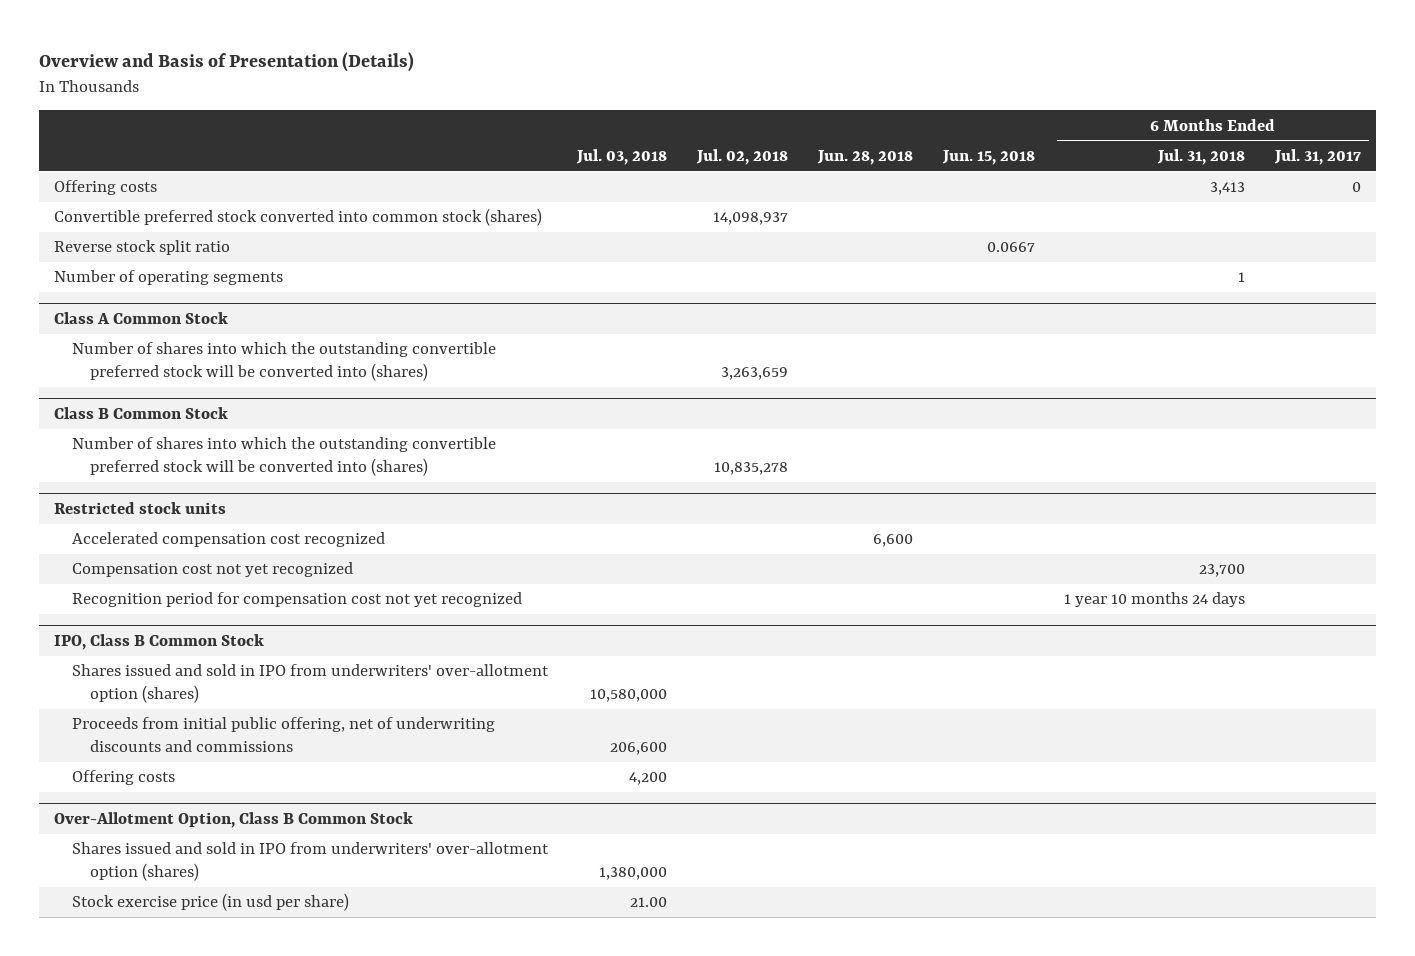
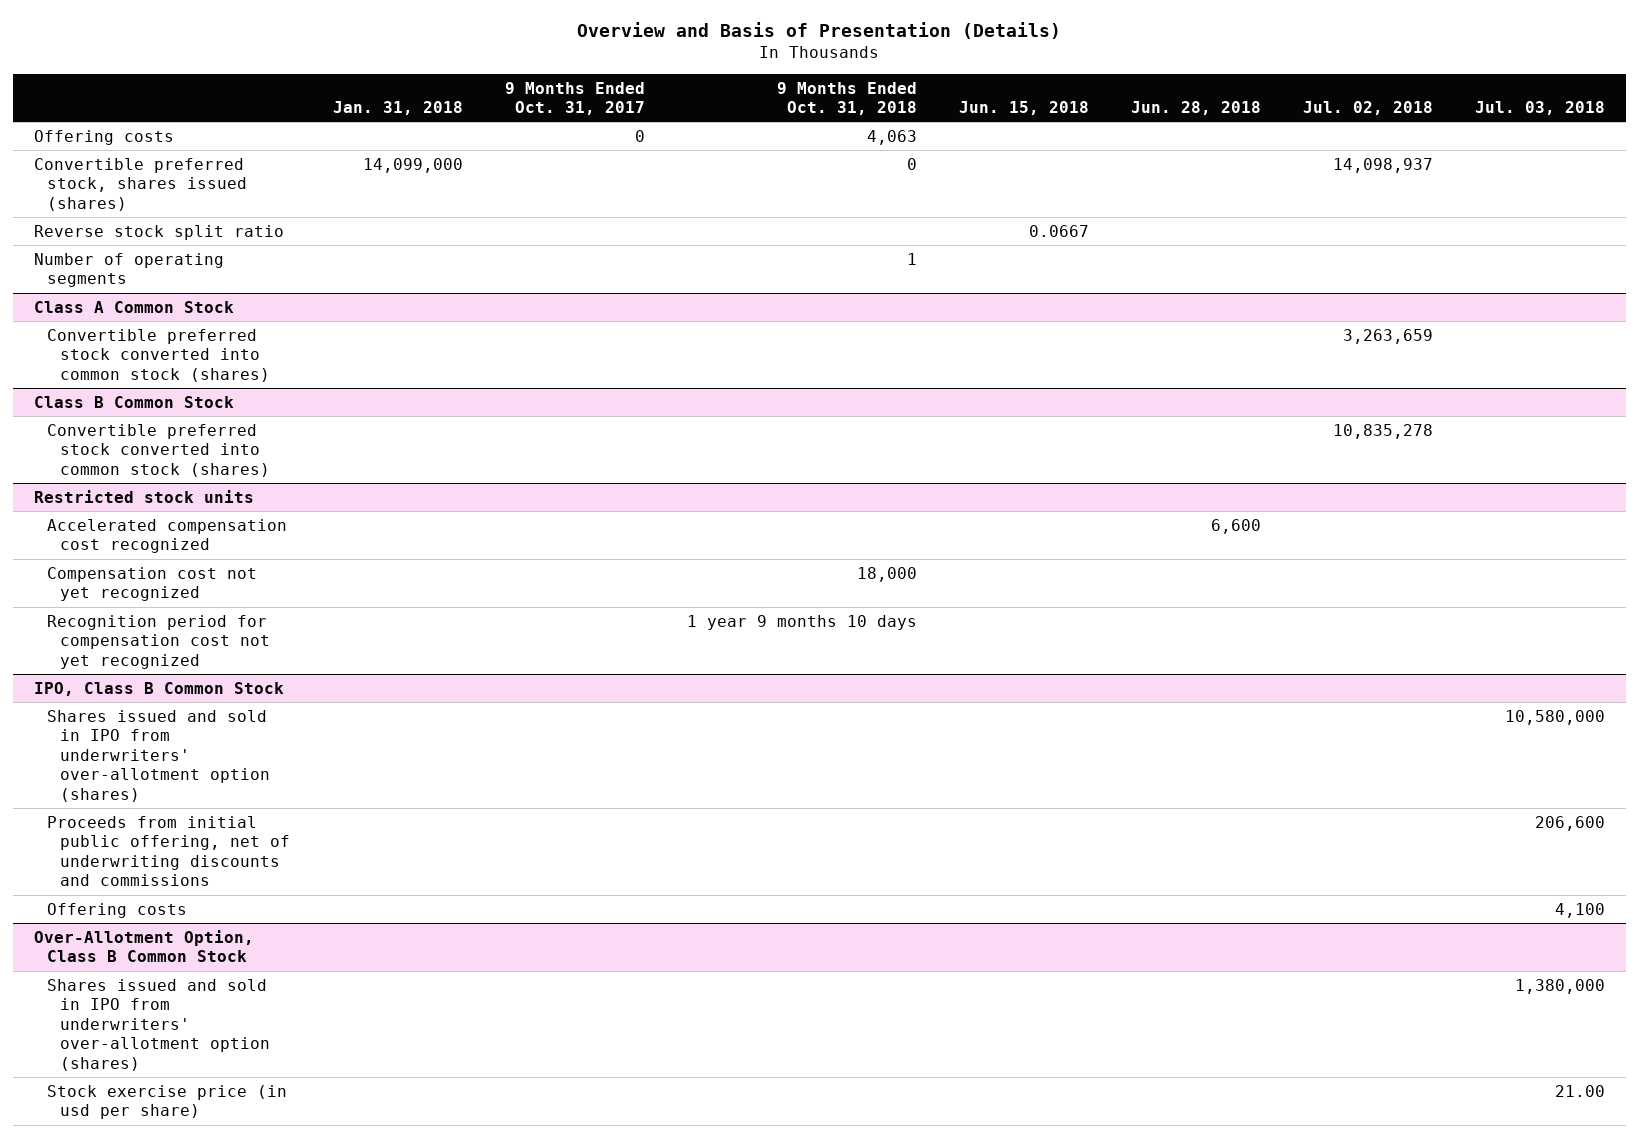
- | Jul. 03, 2018 | Jul. 02, 2018 | Jun. 28, 2018 | Jun. 15, 2018 | 6 Months Ended Jul. 31, 2018 | 6 Months Ended Jul. 31, 2017
+ | Jan. 31, 2018 | 9 Months Ended Oct. 31, 2017 | 9 Months Ended Oct. 31, 2018 | Jun. 15, 2018 | Jun. 28, 2018 | Jul. 02, 2018 | Jul. 03, 2018
- Convertible preferred stock converted into common stock (shares) | | 14,098,937 | | | |
+ Convertible preferred stock, shares issued (shares) | 14,099,000 | | 0 | | | 14,098,937 |
@ Class A Common Stock
- Number of shares into which the outstanding convertible preferred stock will be converted into (shares) | | 3,263,659 | | | |
+ Convertible preferred stock converted into common stock (shares) | | | | | | 3,263,659 |
@ Class B Common Stock
- Number of shares into which the outstanding convertible preferred stock will be converted into (shares) | | 10,835,278 | | | |
+ Convertible preferred stock converted into common stock (shares) | | | | | | 10,835,278 |
@ IPO, Class B Common Stock
- Offering costs | 4,200 | | | | |
+ Offering costs | | | | | | | 4,100

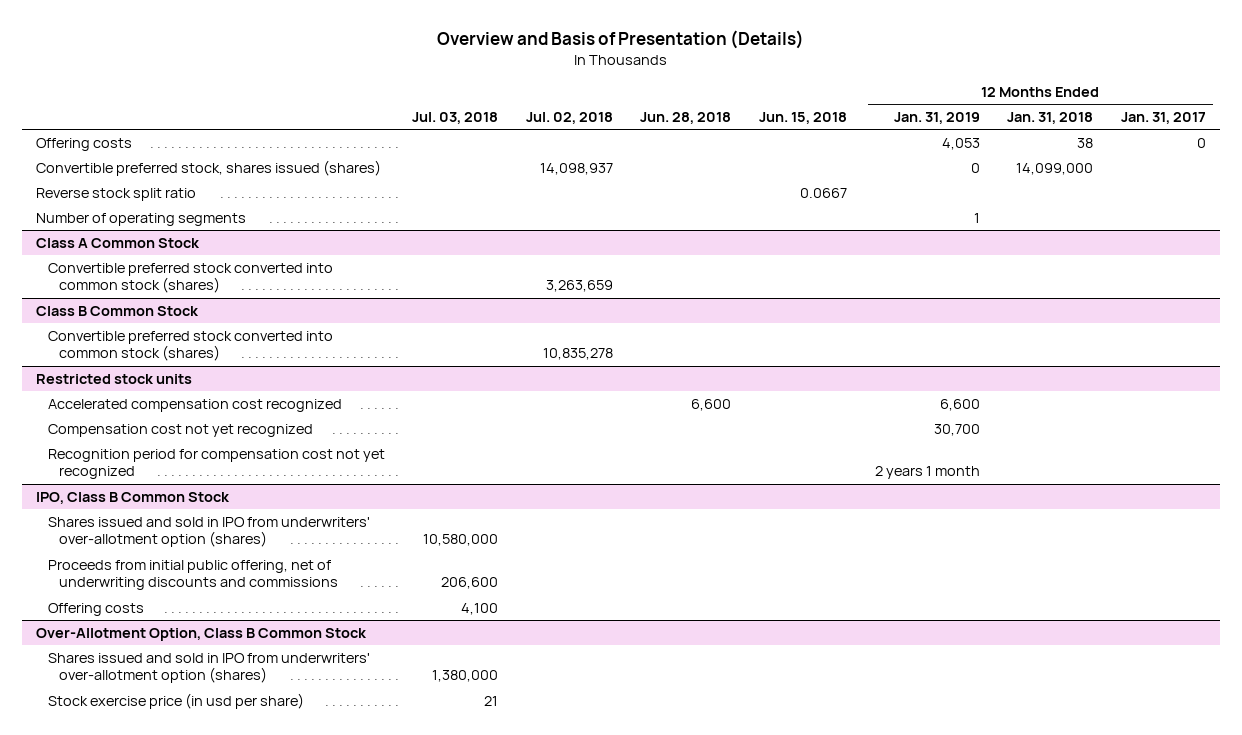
- | Jan. 31, 2018 | 9 Months Ended Oct. 31, 2017 | 9 Months Ended Oct. 31, 2018 | Jun. 15, 2018 | Jun. 28, 2018 | Jul. 02, 2018 | Jul. 03, 2018
+ | Jul. 03, 2018 | Jul. 02, 2018 | Jun. 28, 2018 | Jun. 15, 2018 | 12 Months Ended Jan. 31, 2019 | 12 Months Ended Jan. 31, 2018 | 12 Months Ended Jan. 31, 2017
@ Over-Allotment Option, Class B Common Stock
- Stock exercise price (in usd per share) | | | | | | | 21.00
+ Stock exercise price (in usd per share) | 21 | | | | | |

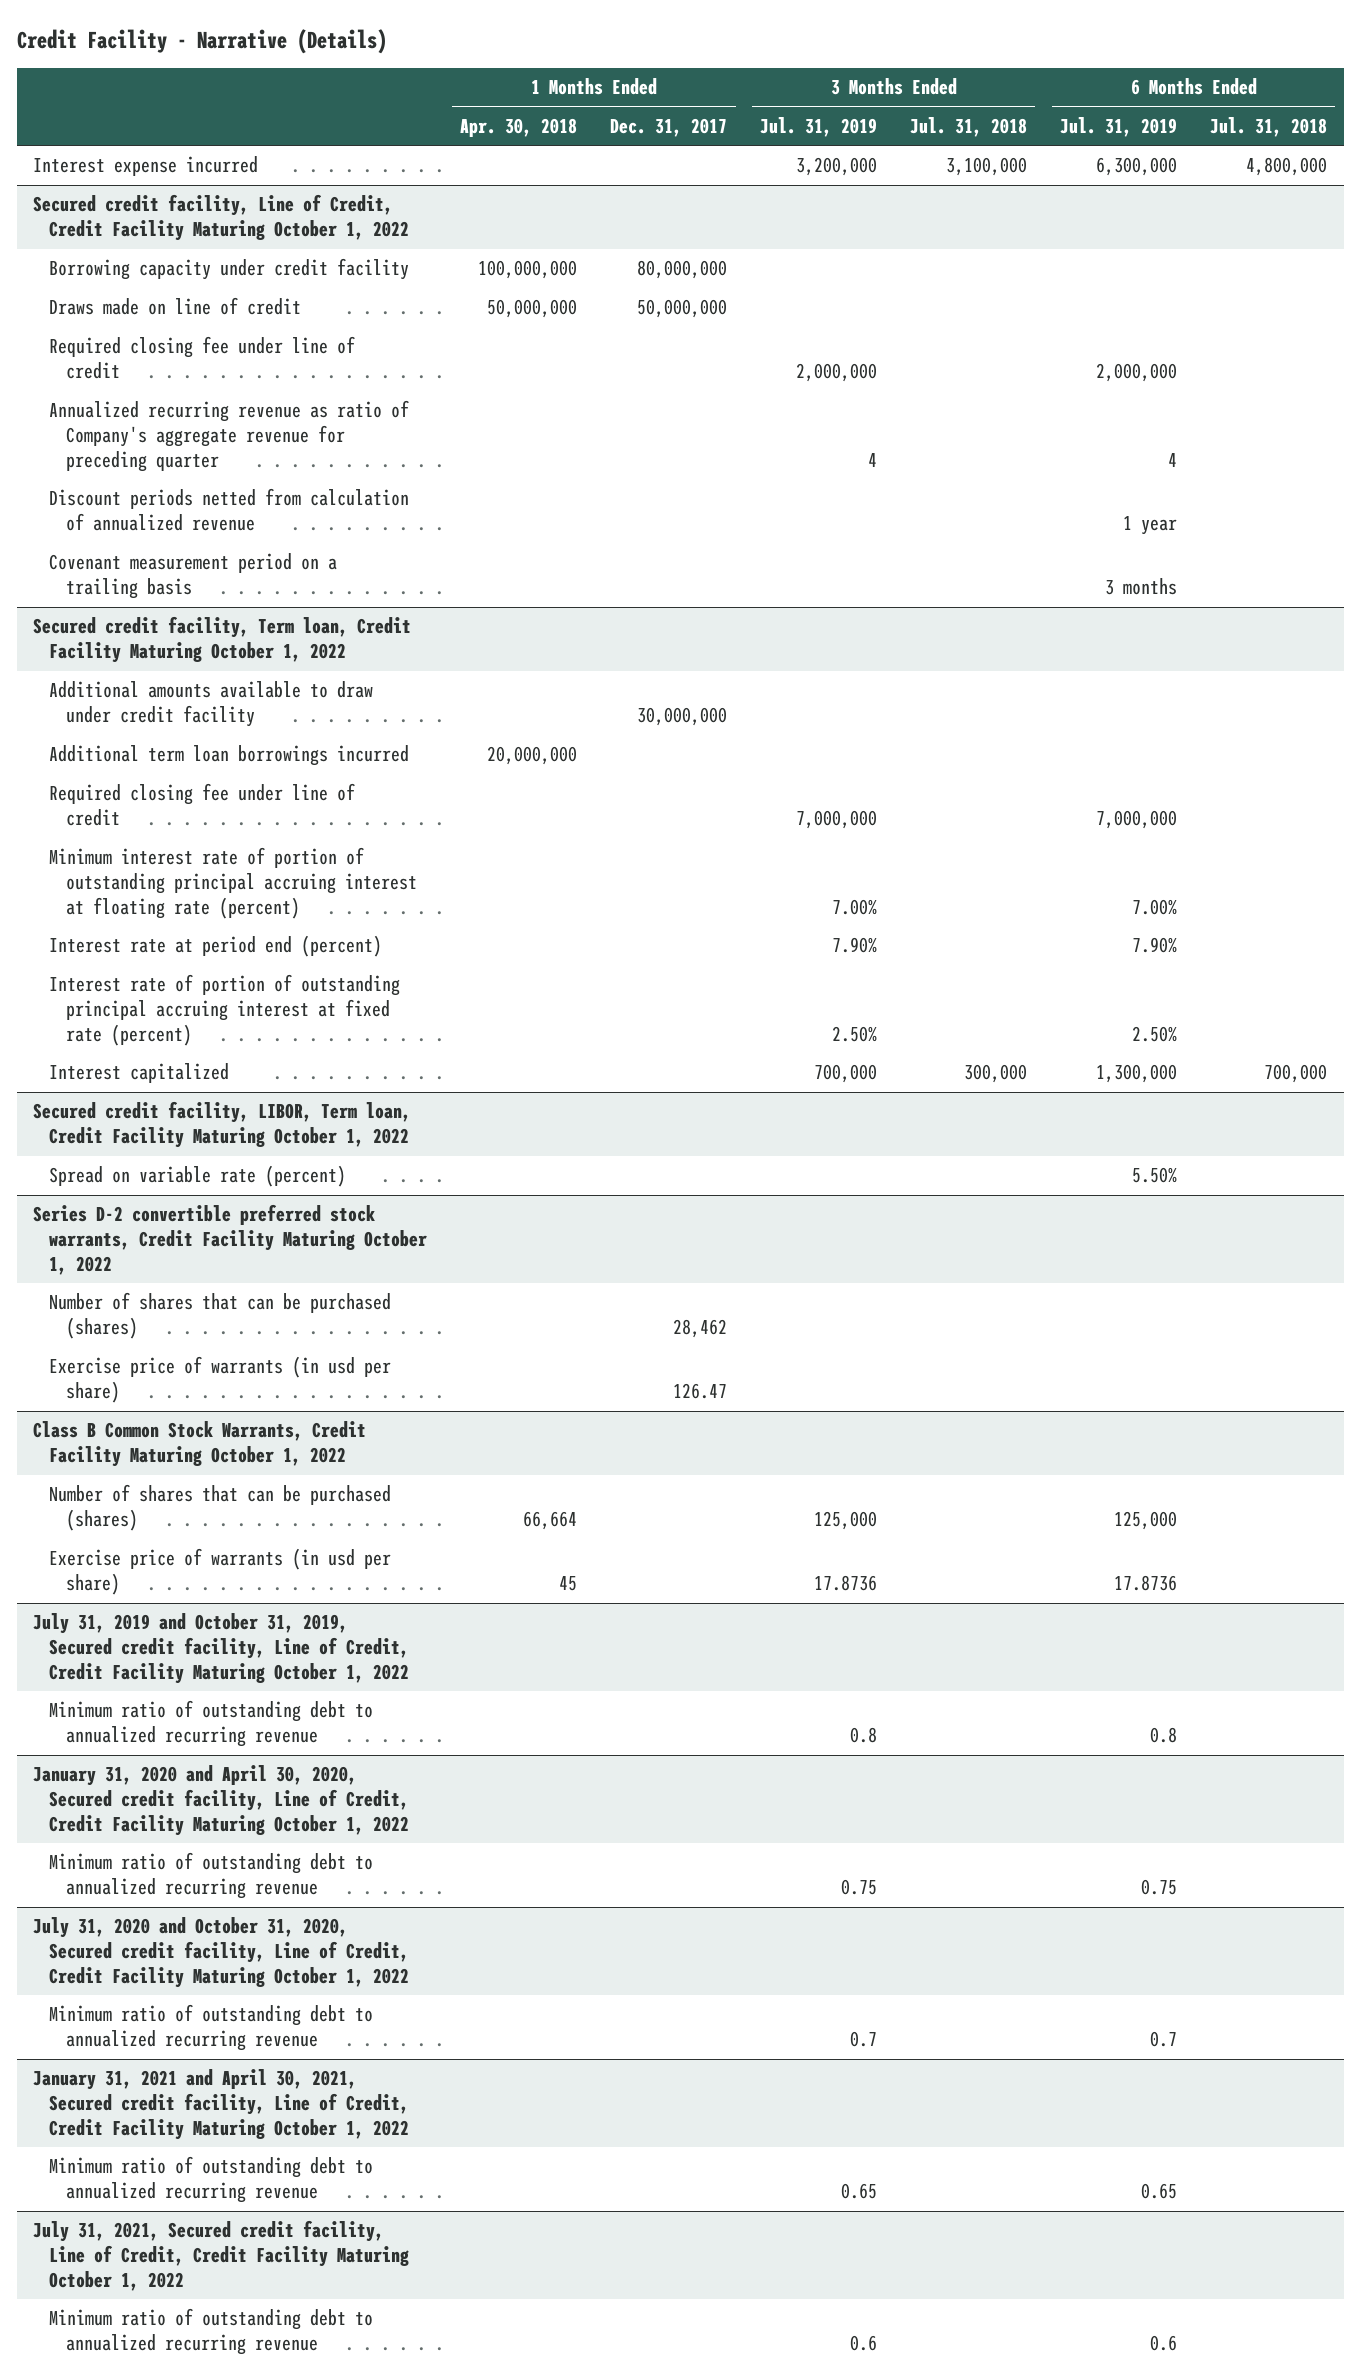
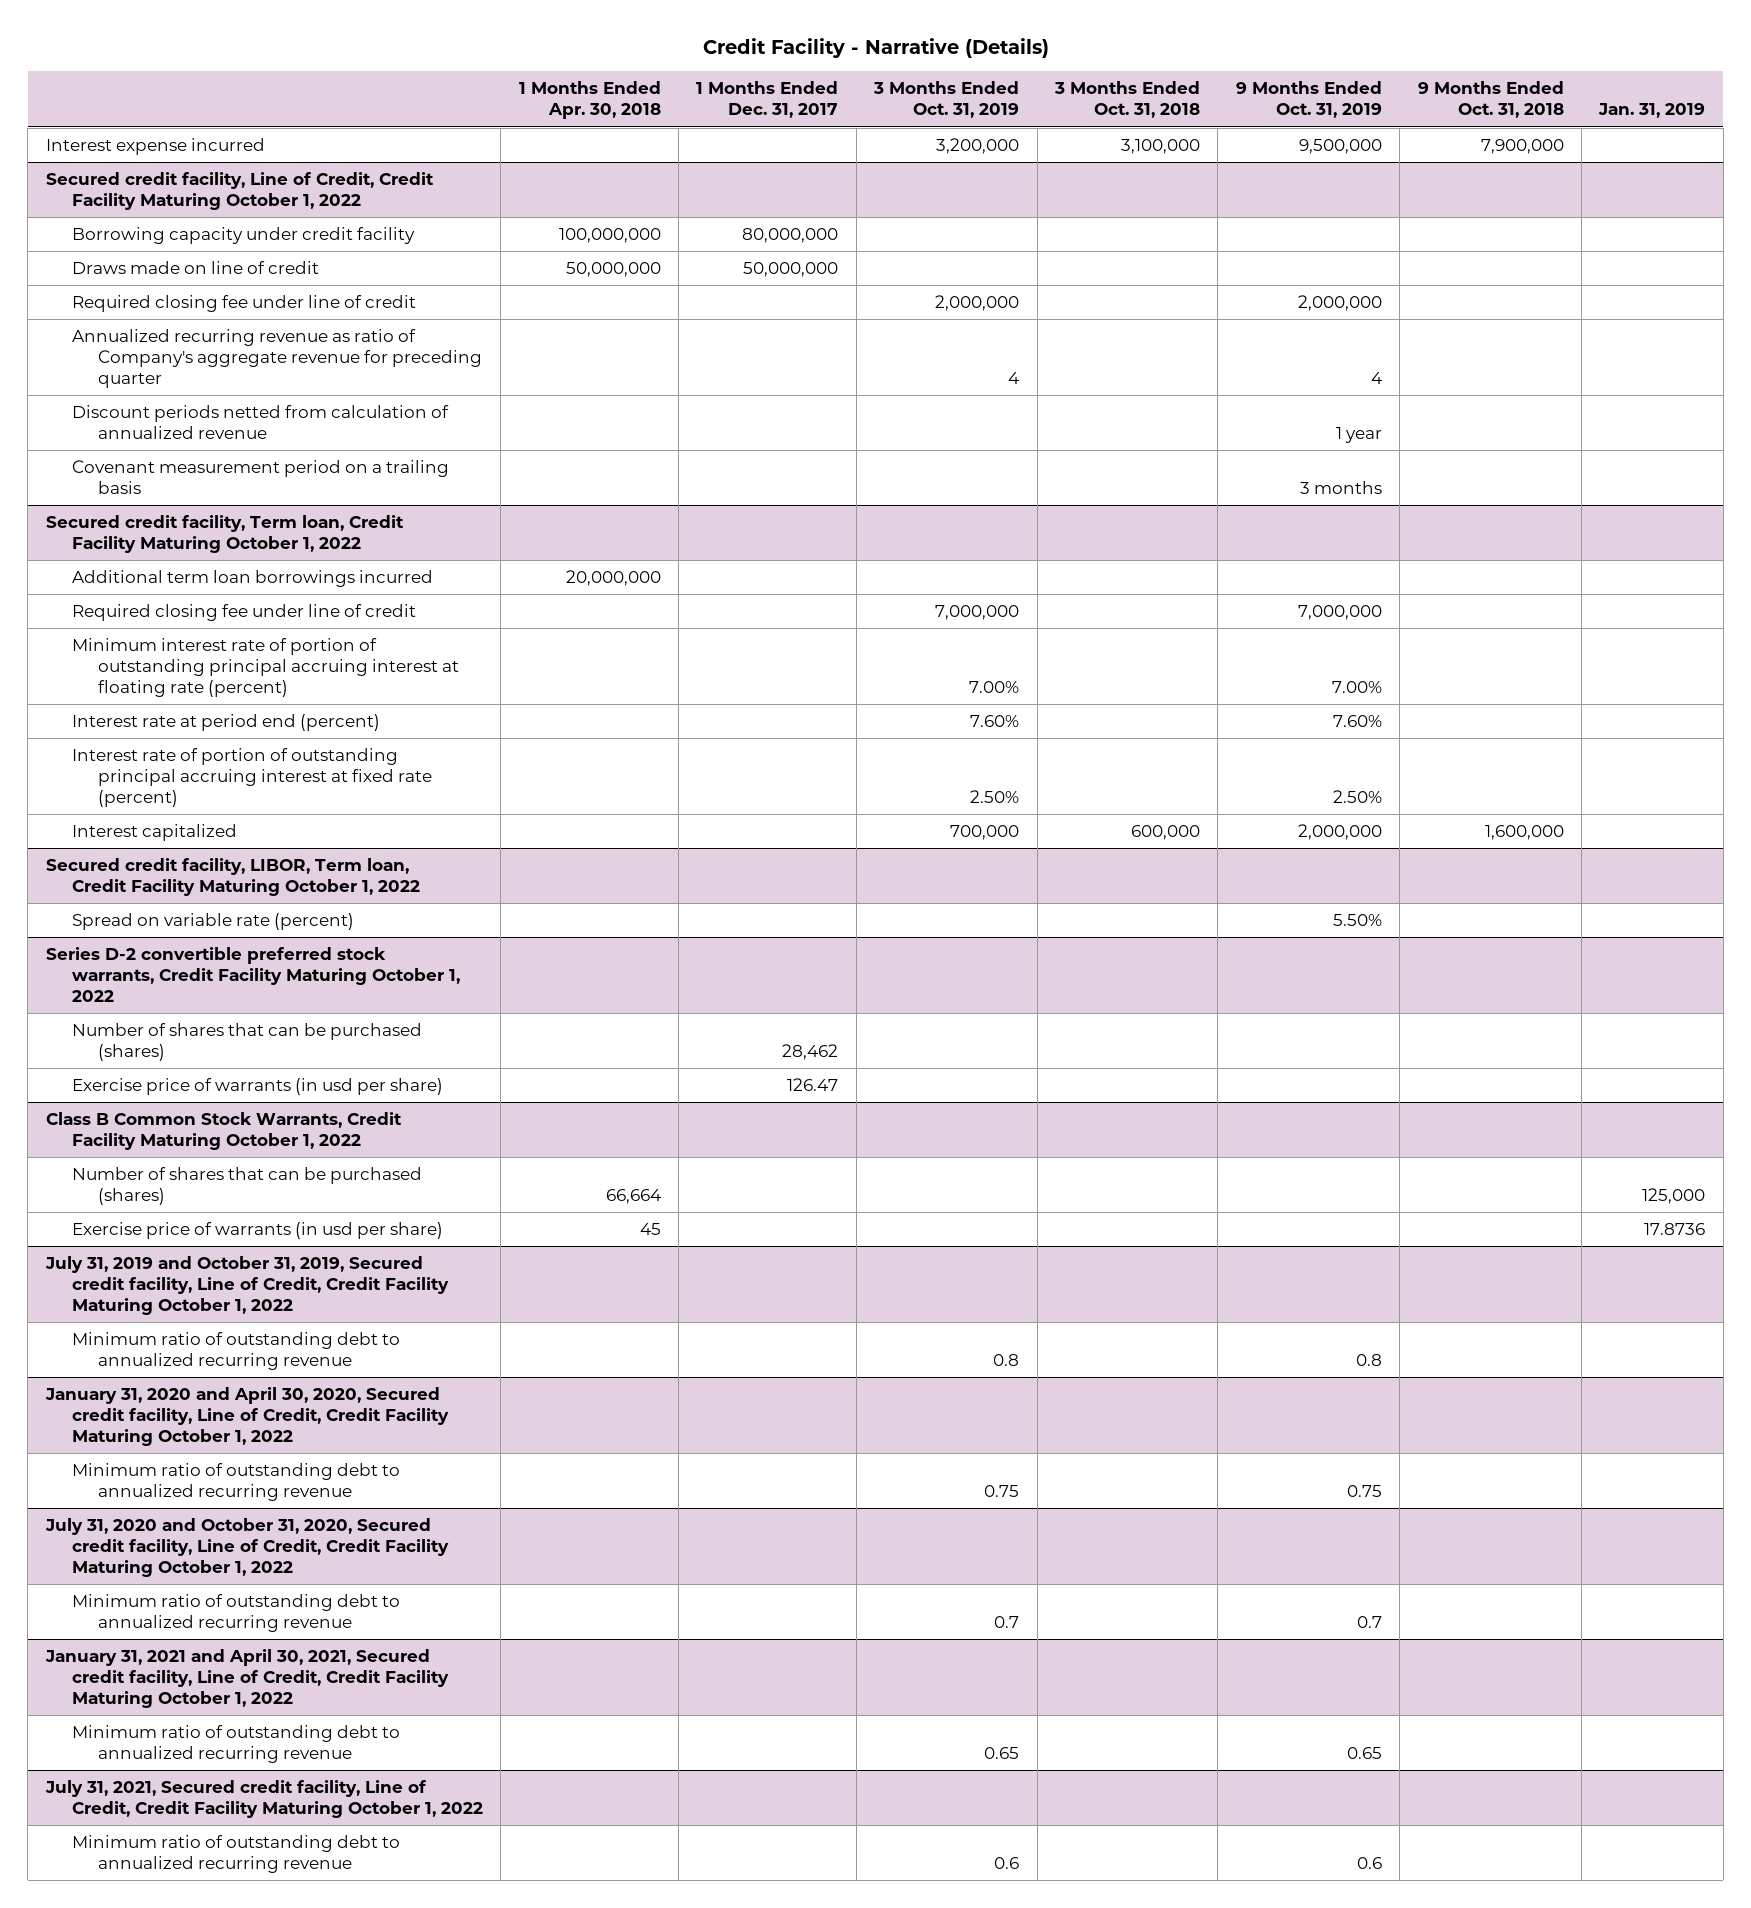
- | 1 Months Ended Apr. 30, 2018 | 1 Months Ended Dec. 31, 2017 | 3 Months Ended Jul. 31, 2019 | 3 Months Ended Jul. 31, 2018 | 6 Months Ended Jul. 31, 2019 | 6 Months Ended Jul. 31, 2018
+ | 1 Months Ended Apr. 30, 2018 | 1 Months Ended Dec. 31, 2017 | 3 Months Ended Oct. 31, 2019 | 3 Months Ended Oct. 31, 2018 | 9 Months Ended Oct. 31, 2019 | 9 Months Ended Oct. 31, 2018 | Jan. 31, 2019
@ Secured credit facility, Term loan, Credit Facility Maturing October 1, 2022
- Additional amounts available to draw under credit facility | | 30,000,000 | | | |

